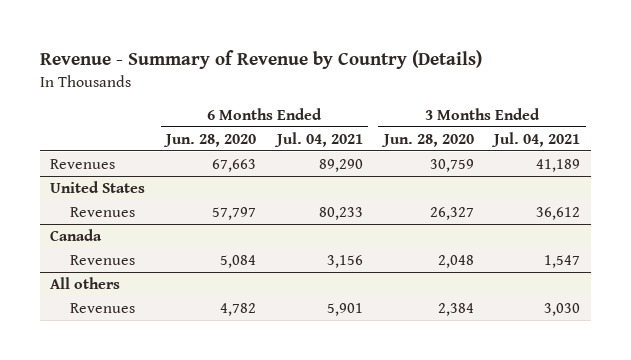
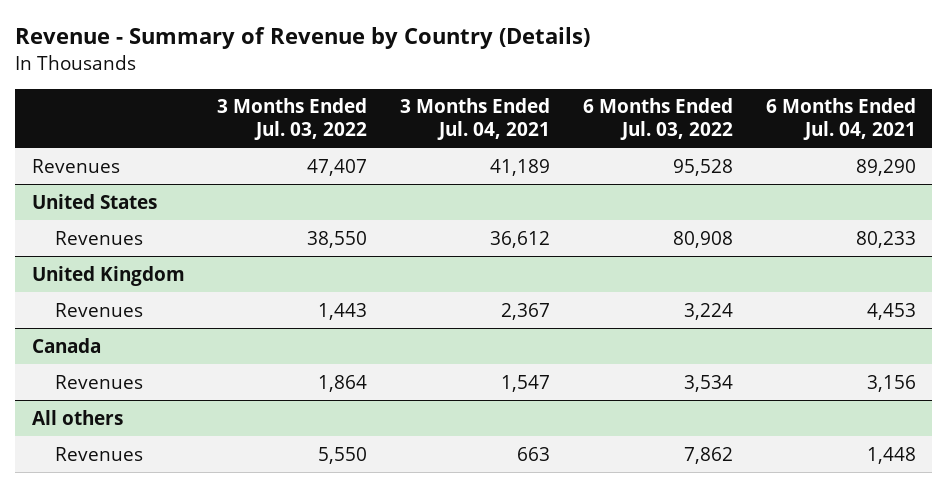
- | 6 Months Ended Jun. 28, 2020 | 6 Months Ended Jul. 04, 2021 | 3 Months Ended Jun. 28, 2020 | 3 Months Ended Jul. 04, 2021
+ | 3 Months Ended Jul. 03, 2022 | 3 Months Ended Jul. 04, 2021 | 6 Months Ended Jul. 03, 2022 | 6 Months Ended Jul. 04, 2021
+ United Kingdom
+ Revenues | 1,443 | 2,367 | 3,224 | 4,453
@ All others
- Revenues | 4,782 | 5,901 | 2,384 | 3,030
+ Revenues | 5,550 | 663 | 7,862 | 1,448

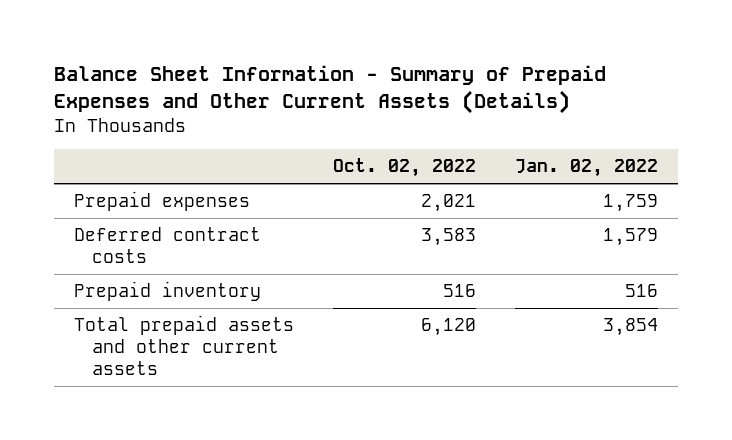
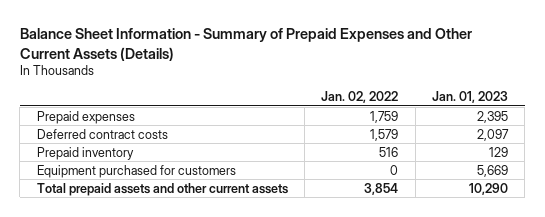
- | Oct. 02, 2022 | Jan. 02, 2022
+ | Jan. 02, 2022 | Jan. 01, 2023
+ Equipment purchased for customers | 0 | 5,669

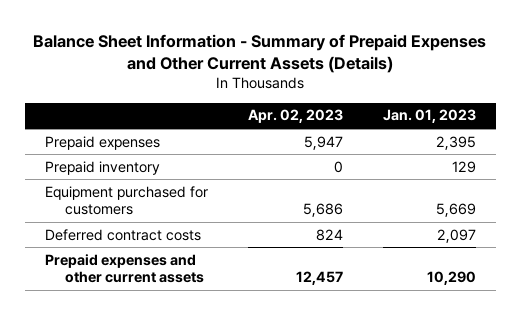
- | Jan. 02, 2022 | Jan. 01, 2023
+ | Apr. 02, 2023 | Jan. 01, 2023
- Total prepaid assets and other current assets | 3,854 | 10,290
moved down: Deferred contract costs | 824 | 2,097
+ Prepaid expenses and other current assets | 12,457 | 10,290

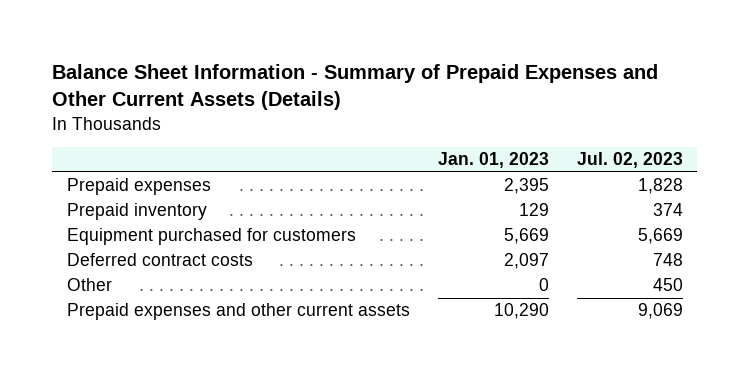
- | Apr. 02, 2023 | Jan. 01, 2023
+ | Jan. 01, 2023 | Jul. 02, 2023
+ Other | 0 | 450

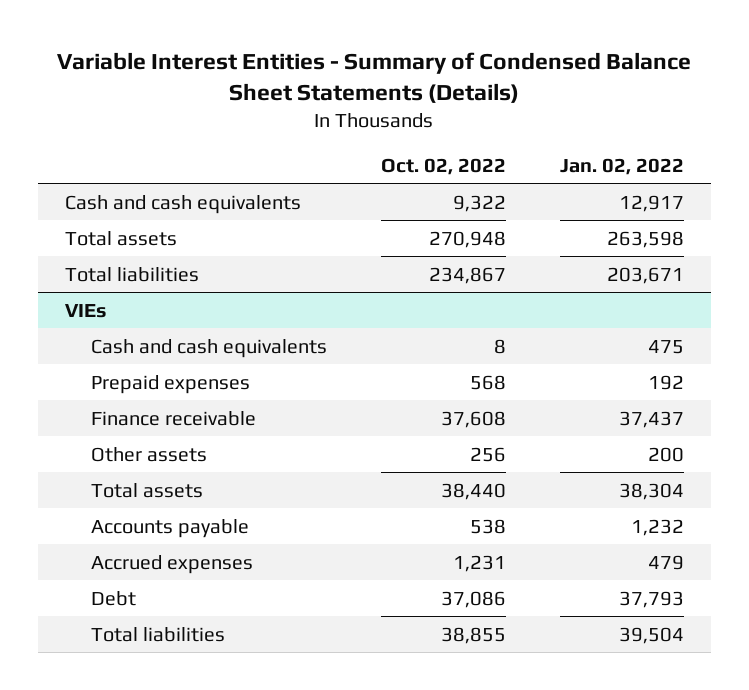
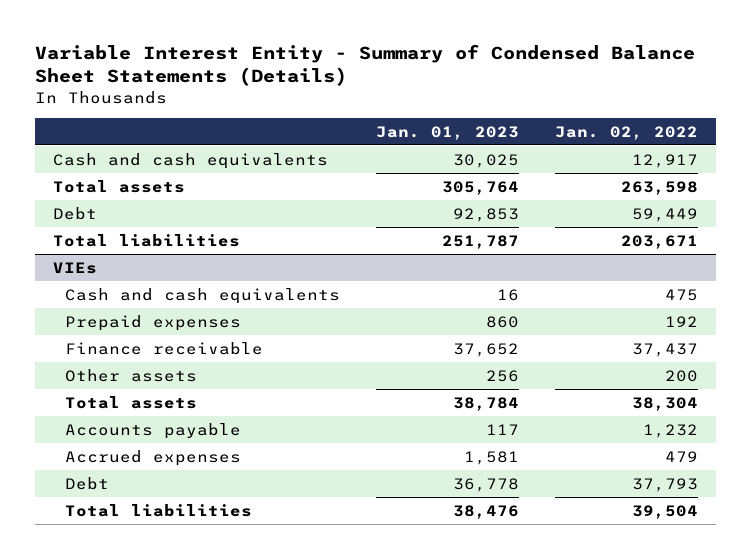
- Variable Interest Entities - Summary of Condensed Balance Sheet Statements (Details)
+ Variable Interest Entity - Summary of Condensed Balance Sheet Statements (Details)
- | Oct. 02, 2022 | Jan. 02, 2022
+ | Jan. 01, 2023 | Jan. 02, 2022
+ Debt | 92,853 | 59,449

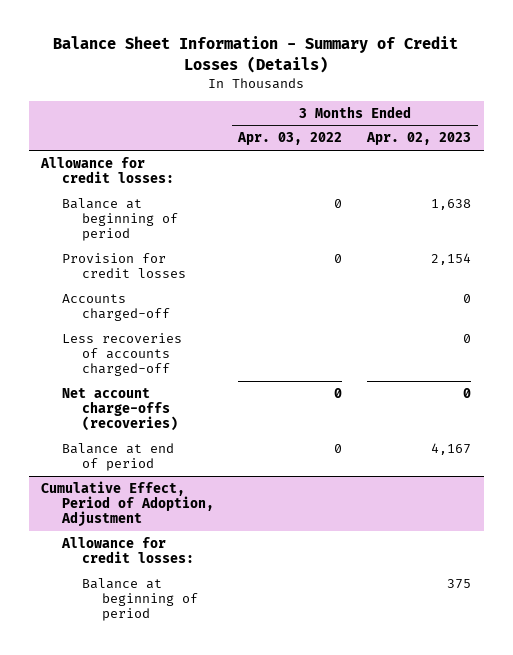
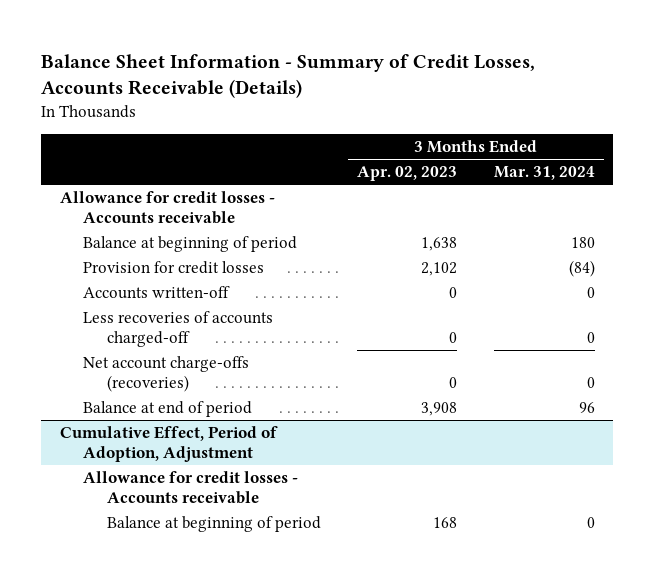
- Balance Sheet Information - Summary of Credit Losses (Details)
+ Balance Sheet Information - Summary of Credit Losses, Accounts Receivable (Details)
- | 3 Months Ended Apr. 03, 2022 | 3 Months Ended Apr. 02, 2023
+ | 3 Months Ended Apr. 02, 2023 | 3 Months Ended Mar. 31, 2024
- Allowance for credit losses:
+ Allowance for credit losses - Accounts receivable
- Provision for credit losses | 0 | 2,154
- Accounts charged-off | | 0
+ Provision for credit losses | 2,102 | (84)
+ Accounts written-off | 0 | 0
- Balance at end of period | 0 | 4,167
+ Balance at end of period | 3,908 | 96
@ Cumulative Effect, Period of Adoption, Adjustment
- Allowance for credit losses:
- Balance at beginning of period | | 375
+ Allowance for credit losses - Accounts receivable
+ Balance at beginning of period | 168 | 0

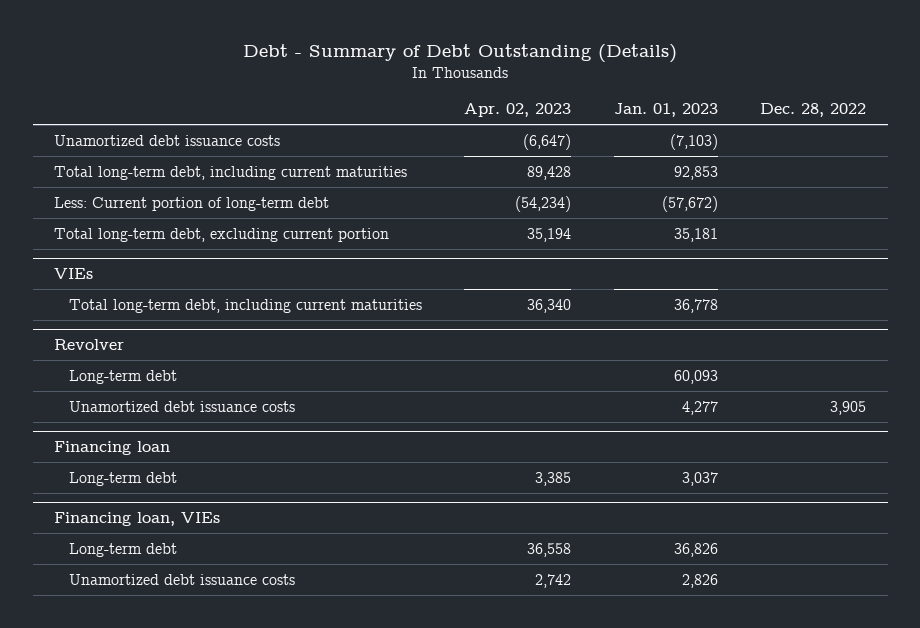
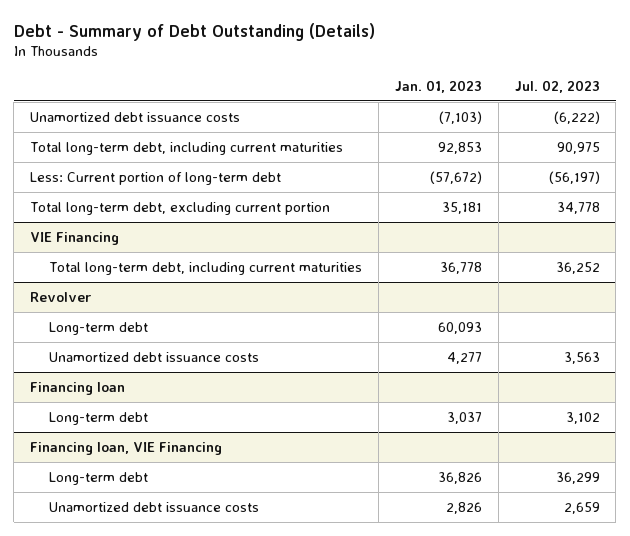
- | Apr. 02, 2023 | Jan. 01, 2023 | Dec. 28, 2022
+ | Jan. 01, 2023 | Jul. 02, 2023
- VIEs
+ VIE Financing
- Financing loan, VIEs
+ Financing loan, VIE Financing

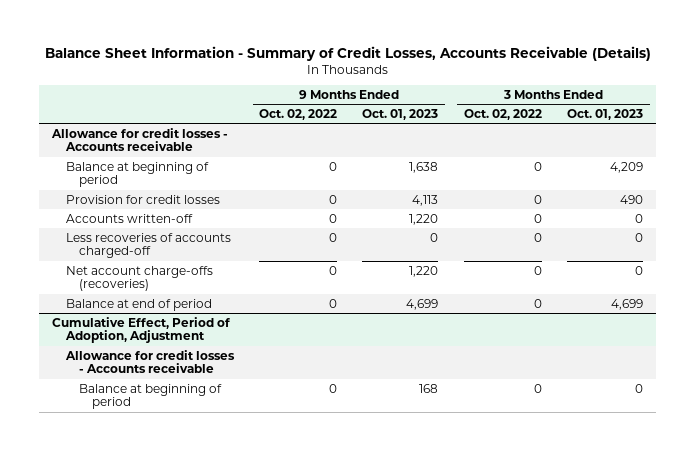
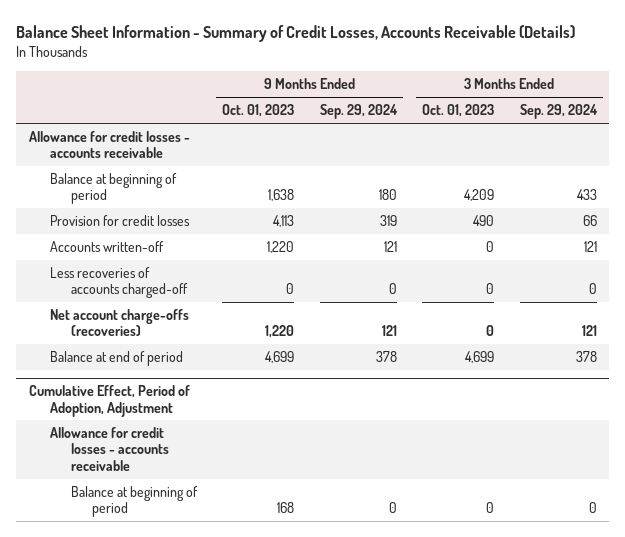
- | 9 Months Ended Oct. 02, 2022 | 9 Months Ended Oct. 01, 2023 | 3 Months Ended Oct. 02, 2022 | 3 Months Ended Oct. 01, 2023
+ | 9 Months Ended Oct. 01, 2023 | 9 Months Ended Sep. 29, 2024 | 3 Months Ended Oct. 01, 2023 | 3 Months Ended Sep. 29, 2024
- Allowance for credit losses - Accounts receivable
+ Allowance for credit losses - accounts receivable
@ Cumulative Effect, Period of Adoption, Adjustment
- Allowance for credit losses - Accounts receivable
+ Allowance for credit losses - accounts receivable

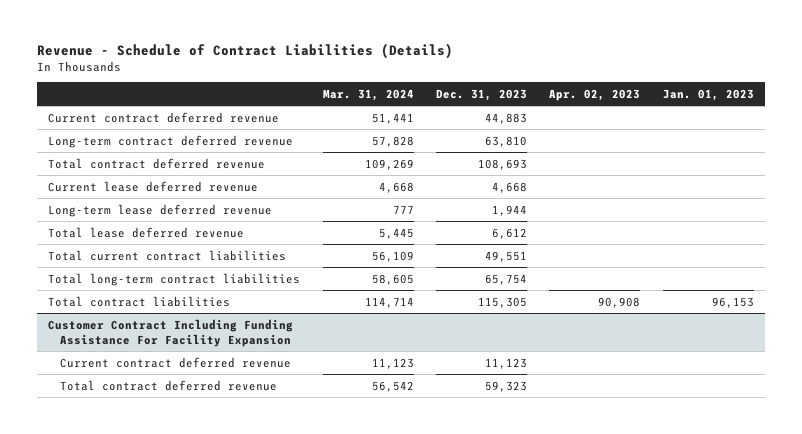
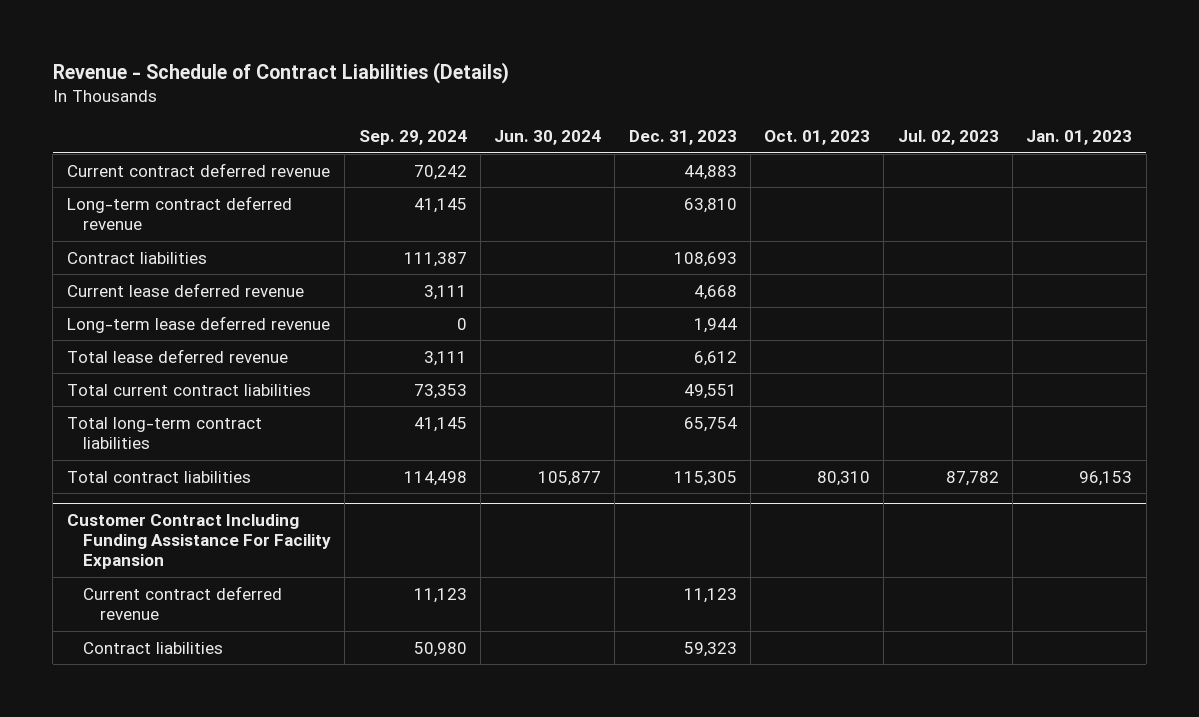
- | Mar. 31, 2024 | Dec. 31, 2023 | Apr. 02, 2023 | Jan. 01, 2023
+ | Sep. 29, 2024 | Jun. 30, 2024 | Dec. 31, 2023 | Oct. 01, 2023 | Jul. 02, 2023 | Jan. 01, 2023
- Total contract deferred revenue | 109,269 | 108,693 | |
+ Contract liabilities | 111,387 | | 108,693 | | |
@ Customer Contract Including Funding Assistance For Facility Expansion
- Total contract deferred revenue | 56,542 | 59,323 | |
+ Contract liabilities | 50,980 | | 59,323 | | |

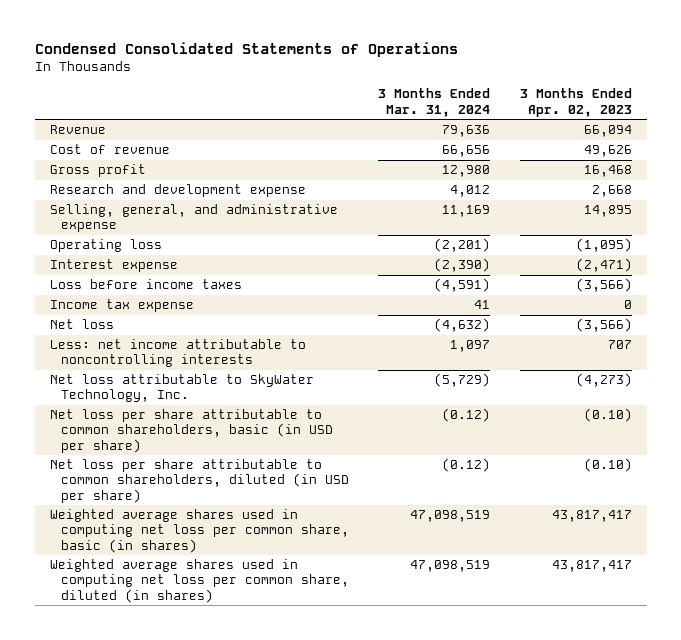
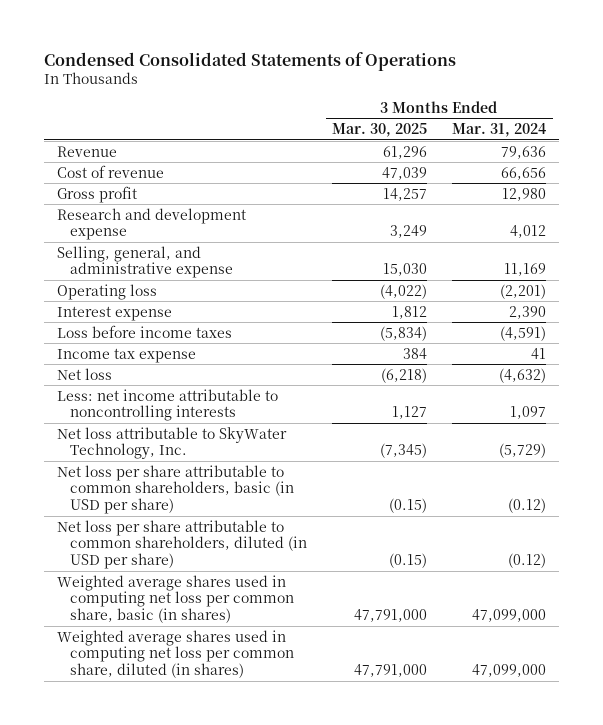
- | 3 Months Ended Mar. 31, 2024 | 3 Months Ended Apr. 02, 2023
+ | 3 Months Ended Mar. 30, 2025 | 3 Months Ended Mar. 31, 2024
- Interest expense | (2,390) | (2,471)
+ Interest expense | 1,812 | 2,390
- Weighted average shares used in computing net loss per common share, basic (in shares) | 47,098,519 | 43,817,417
- Weighted average shares used in computing net loss per common share, diluted (in shares) | 47,098,519 | 43,817,417
+ Weighted average shares used in computing net loss per common share, basic (in shares) | 47,791,000 | 47,099,000
+ Weighted average shares used in computing net loss per common share, diluted (in shares) | 47,791,000 | 47,099,000

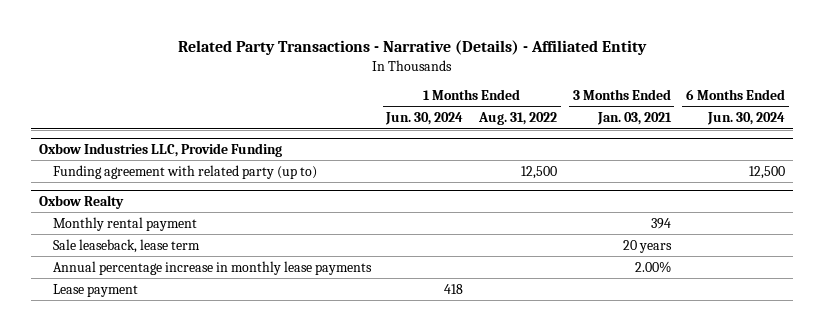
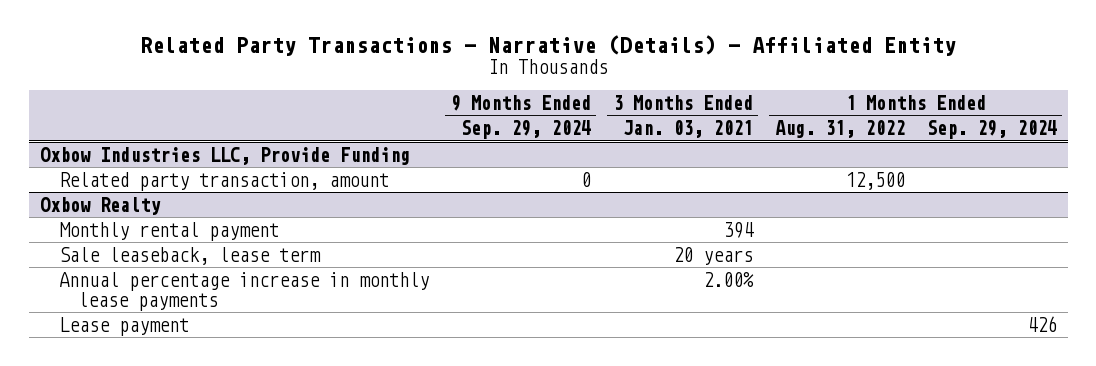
- | 1 Months Ended Jun. 30, 2024 | 1 Months Ended Aug. 31, 2022 | 3 Months Ended Jan. 03, 2021 | 6 Months Ended Jun. 30, 2024
+ | 9 Months Ended Sep. 29, 2024 | 3 Months Ended Jan. 03, 2021 | 1 Months Ended Aug. 31, 2022 | 1 Months Ended Sep. 29, 2024
@ Oxbow Industries LLC, Provide Funding
- Funding agreement with related party (up to) | | 12,500 | | 12,500
+ Related party transaction, amount | 0 | | 12,500 |

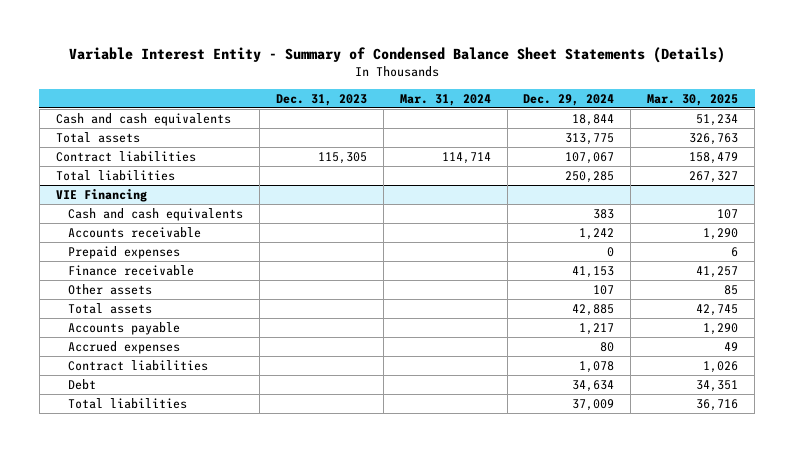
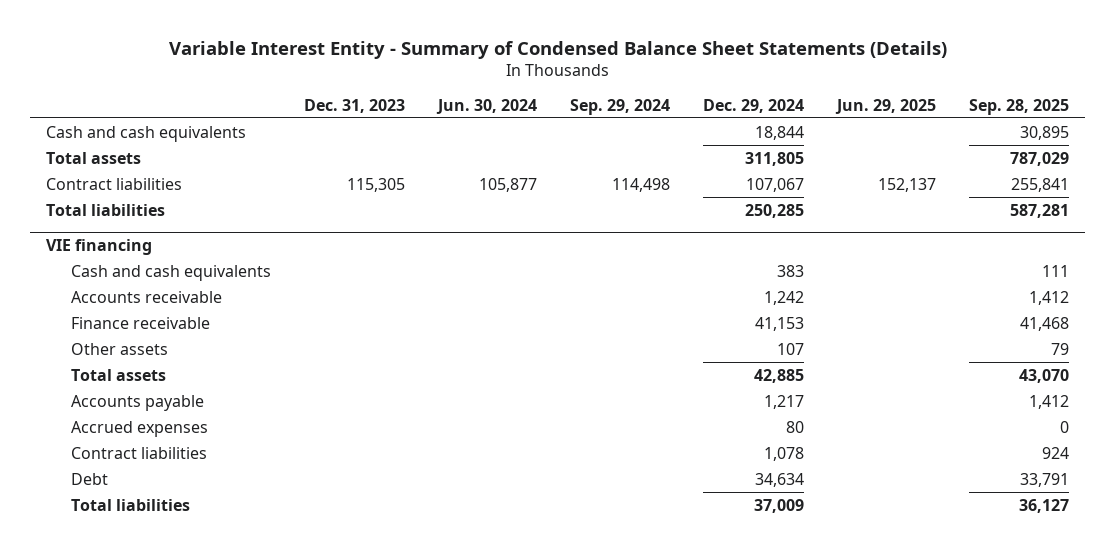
- | Dec. 31, 2023 | Mar. 31, 2024 | Dec. 29, 2024 | Mar. 30, 2025
+ | Dec. 31, 2023 | Jun. 30, 2024 | Sep. 29, 2024 | Dec. 29, 2024 | Jun. 29, 2025 | Sep. 28, 2025
- Total assets | | | 313,775 | 326,763
+ Total assets | | | | 311,805 | | 787,029
- VIE Financing
+ VIE financing
- Prepaid expenses | | | 0 | 6

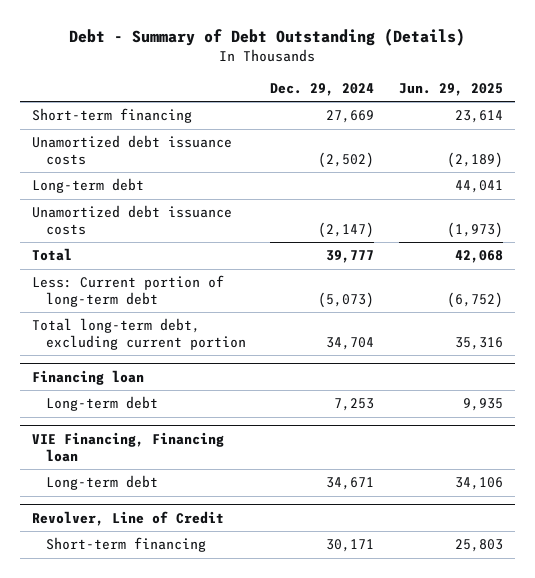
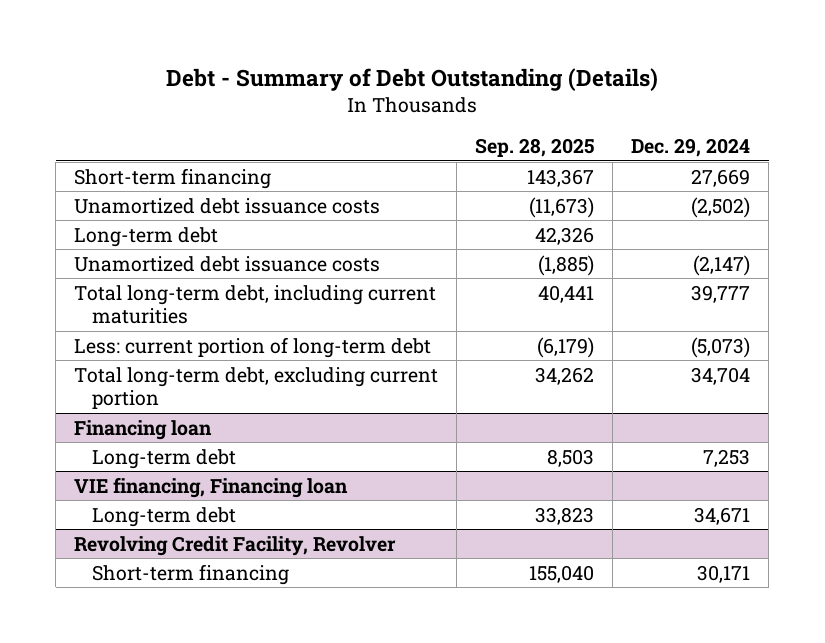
- | Dec. 29, 2024 | Jun. 29, 2025
+ | Sep. 28, 2025 | Dec. 29, 2024
- Total | 39,777 | 42,068
- Less: Current portion of long-term debt | (5,073) | (6,752)
+ Total long-term debt, including current maturities | 40,441 | 39,777
+ Less: current portion of long-term debt | (6,179) | (5,073)
- VIE Financing, Financing loan
+ VIE financing, Financing loan
- Revolver, Line of Credit
+ Revolving Credit Facility, Revolver

